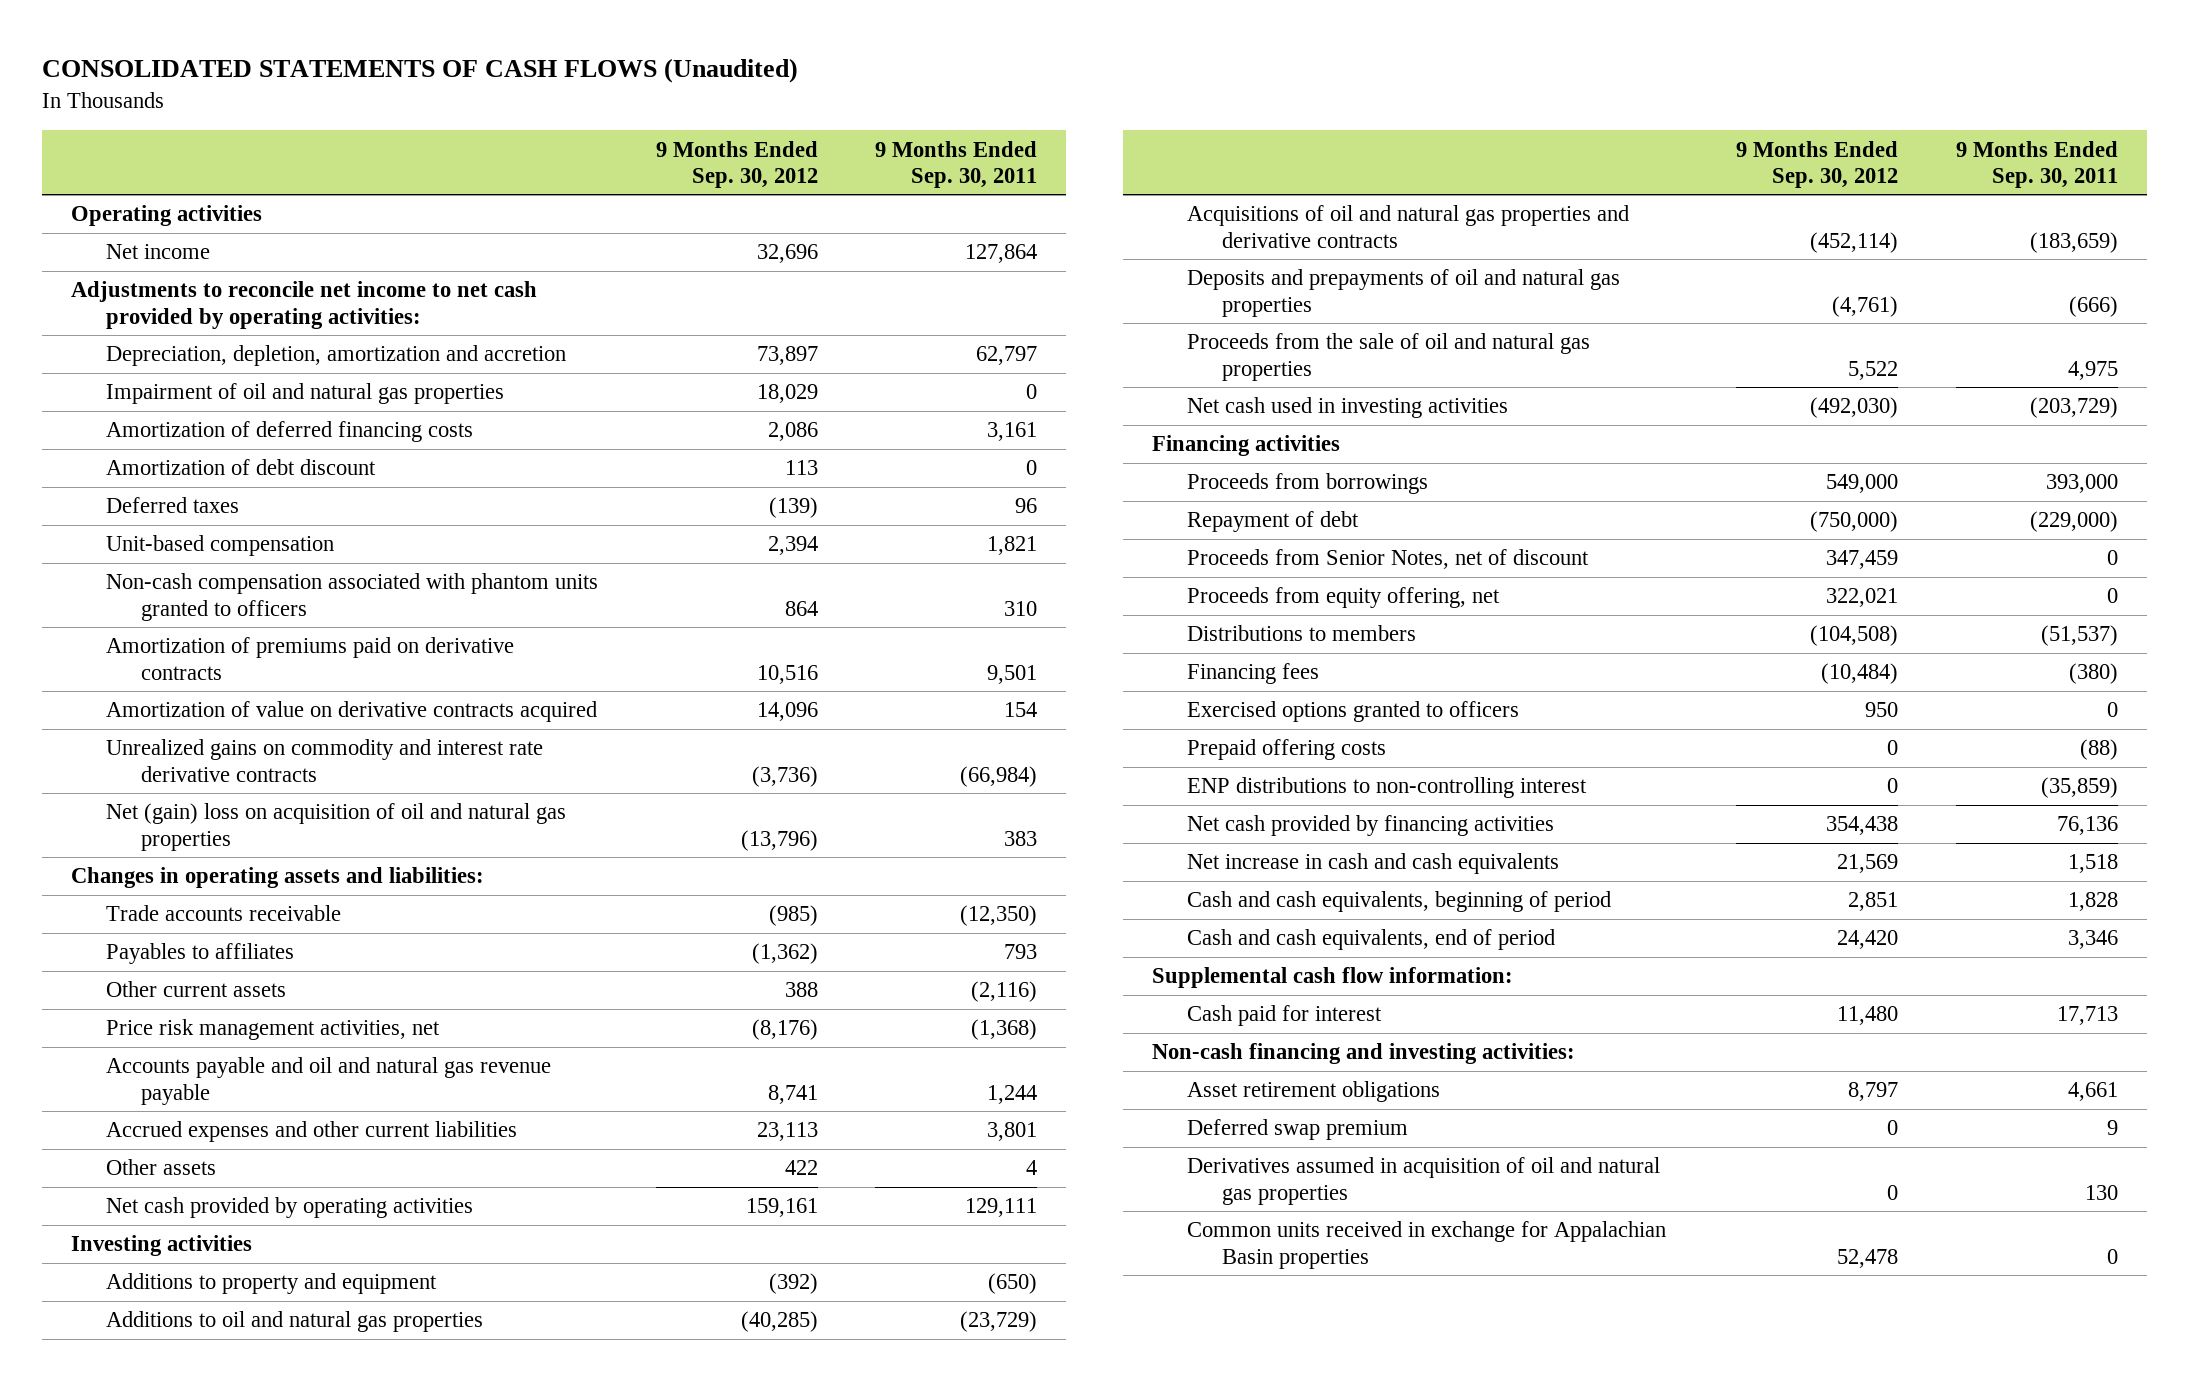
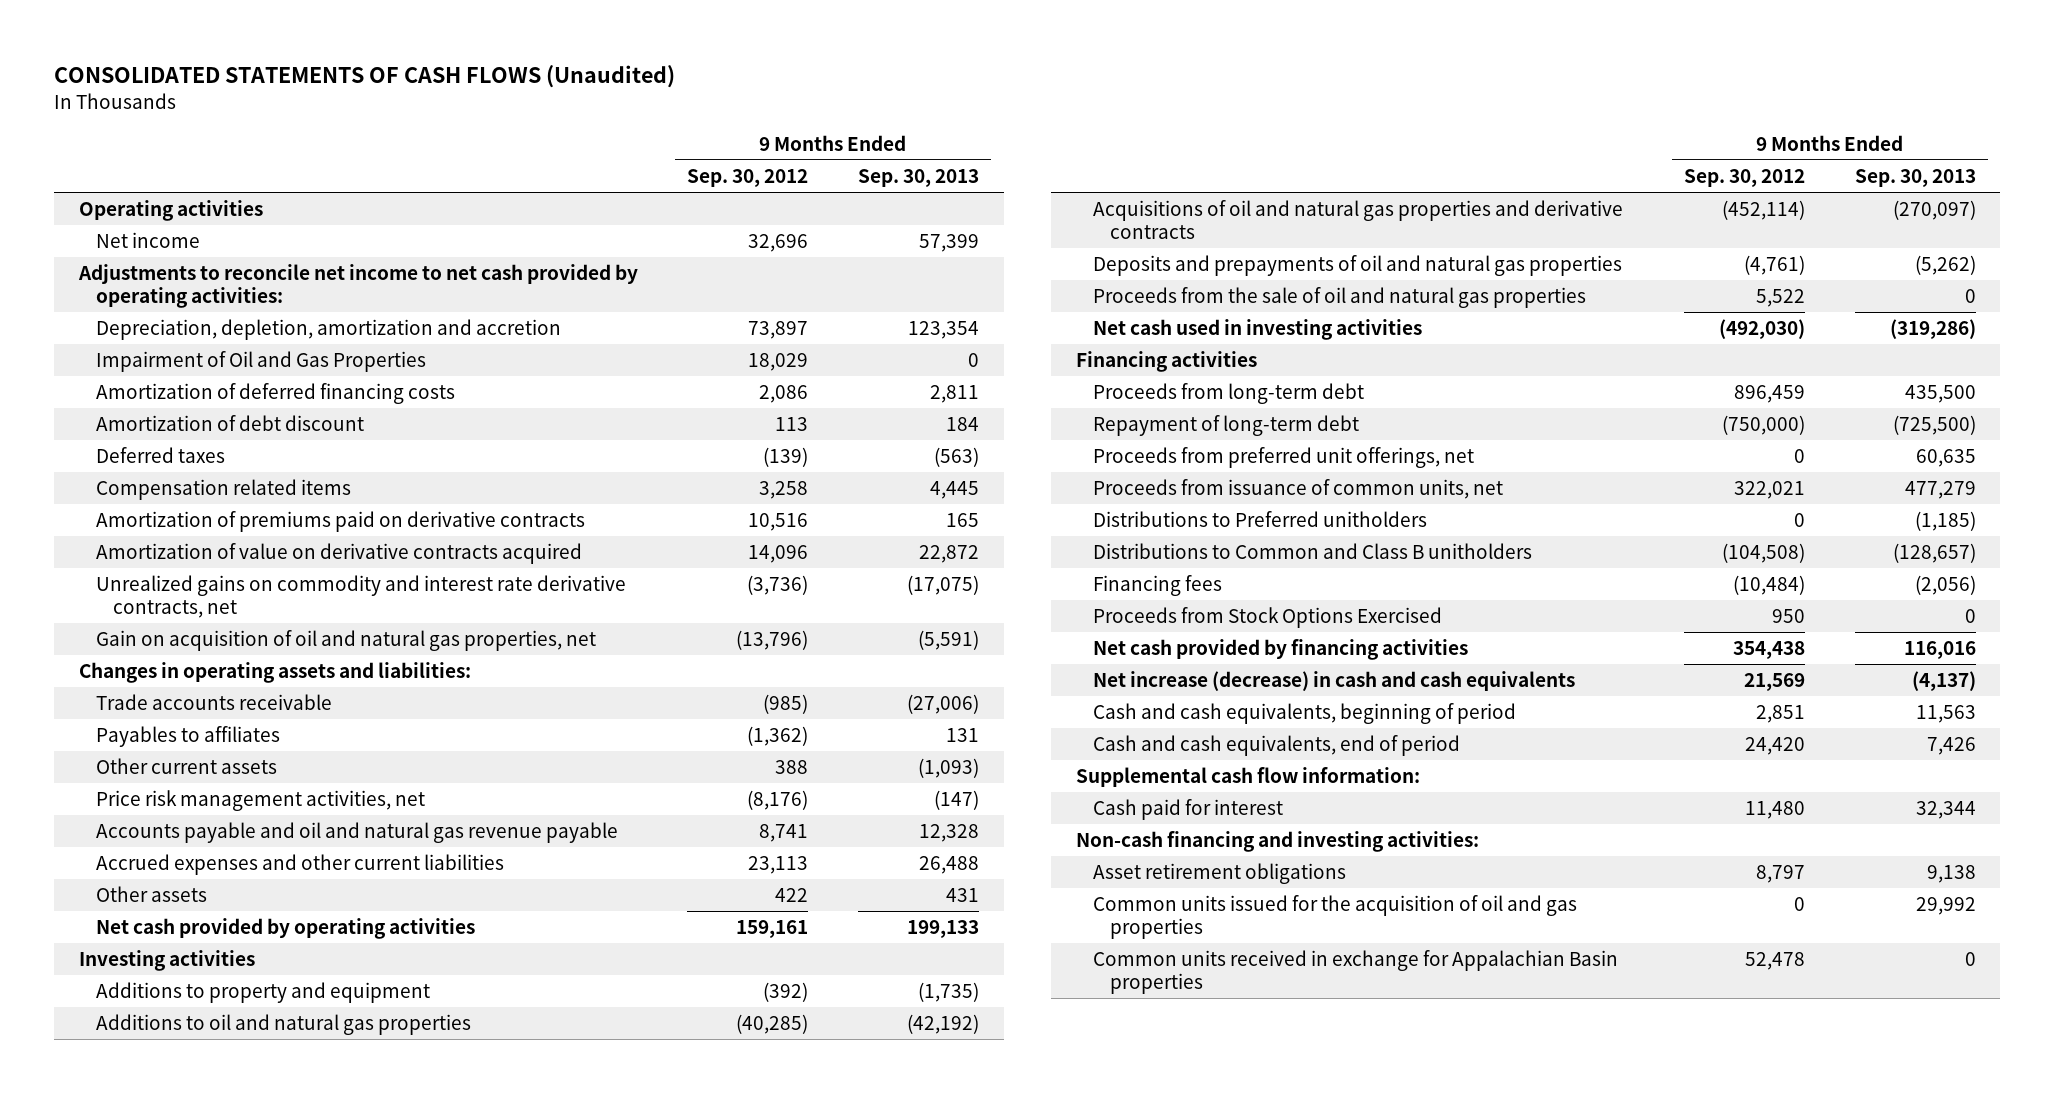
- | 9 Months Ended Sep. 30, 2012 | 9 Months Ended Sep. 30, 2011
+ | 9 Months Ended Sep. 30, 2012 | 9 Months Ended Sep. 30, 2013
- Impairment of oil and natural gas properties | 18,029 | 0
+ Impairment of Oil and Gas Properties | 18,029 | 0
- Unit-based compensation | 2,394 | 1,821
- Non-cash compensation associated with phantom units granted to officers | 864 | 310
+ Compensation related items | 3,258 | 4,445
- Unrealized gains on commodity and interest rate derivative contracts | (3,736) | (66,984)
- Net (gain) loss on acquisition of oil and natural gas properties | (13,796) | 383
+ Unrealized gains on commodity and interest rate derivative contracts, net | (3,736) | (17,075)
+ Gain on acquisition of oil and natural gas properties, net | (13,796) | (5,591)
- Proceeds from borrowings | 549,000 | 393,000
- Repayment of debt | (750,000) | (229,000)
- Proceeds from Senior Notes, net of discount | 347,459 | 0
- Proceeds from equity offering, net | 322,021 | 0
- Distributions to members | (104,508) | (51,537)
+ Proceeds from long-term debt | 896,459 | 435,500
+ Repayment of long-term debt | (750,000) | (725,500)
+ Proceeds from preferred unit offerings, net | 0 | 60,635
+ Proceeds from issuance of common units, net | 322,021 | 477,279
+ Distributions to Preferred unitholders | 0 | (1,185)
+ Distributions to Common and Class B unitholders | (104,508) | (128,657)
- Exercised options granted to officers | 950 | 0
- Prepaid offering costs | 0 | (88)
- ENP distributions to non-controlling interest | 0 | (35,859)
+ Proceeds from Stock Options Exercised | 950 | 0
- Net increase in cash and cash equivalents | 21,569 | 1,518
+ Net increase (decrease) in cash and cash equivalents | 21,569 | (4,137)
- Deferred swap premium | 0 | 9
- Derivatives assumed in acquisition of oil and natural gas properties | 0 | 130
+ Common units issued for the acquisition of oil and gas properties | 0 | 29,992

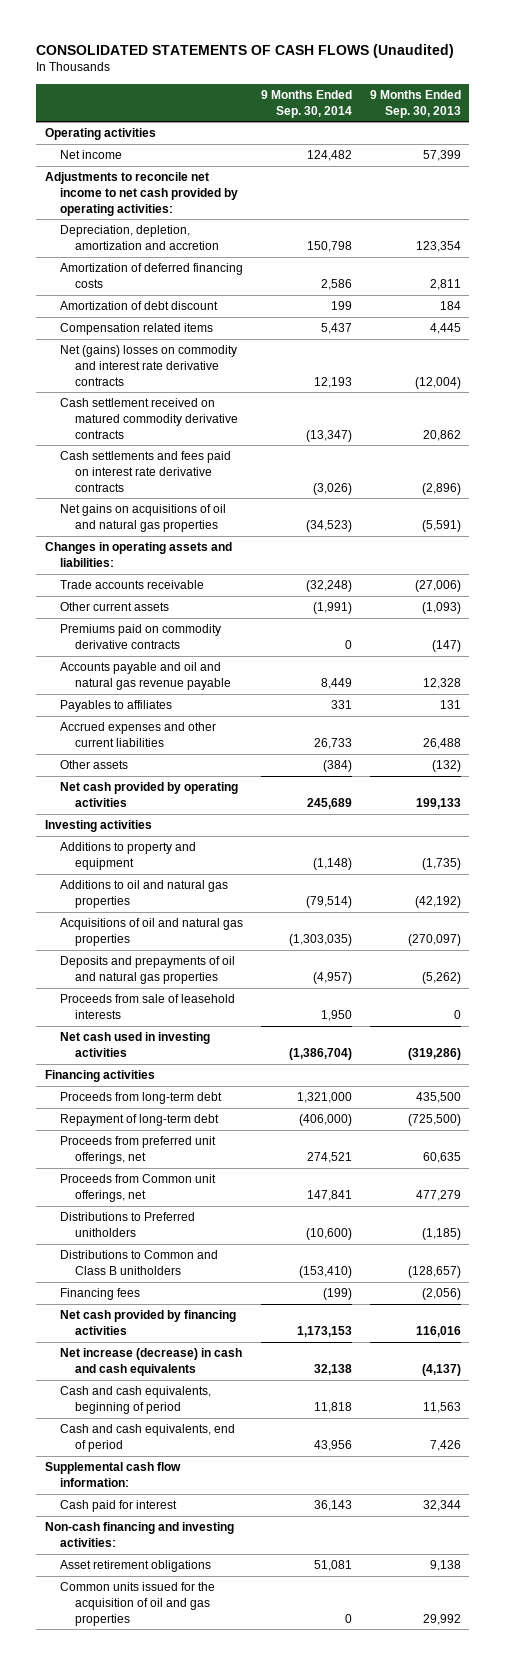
- | 9 Months Ended Sep. 30, 2012 | 9 Months Ended Sep. 30, 2013
+ | 9 Months Ended Sep. 30, 2014 | 9 Months Ended Sep. 30, 2013
- Impairment of Oil and Gas Properties | 18,029 | 0
- Deferred taxes | (139) | (563)
- Amortization of premiums paid on derivative contracts | 10,516 | 165
- Amortization of value on derivative contracts acquired | 14,096 | 22,872
- Unrealized gains on commodity and interest rate derivative contracts, net | (3,736) | (17,075)
- Gain on acquisition of oil and natural gas properties, net | (13,796) | (5,591)
+ Net (gains) losses on commodity and interest rate derivative contracts | 12,193 | (12,004)
+ Cash settlement received on matured commodity derivative contracts | (13,347) | 20,862
+ Cash settlements and fees paid on interest rate derivative contracts | (3,026) | (2,896)
+ Net gains on acquisitions of oil and natural gas properties | (34,523) | (5,591)
- Price risk management activities, net | (8,176) | (147)
+ Premiums paid on commodity derivative contracts | 0 | (147)
moved down: Payables to affiliates | 331 | 131
- Other assets | 422 | 431
+ Other assets | (384) | (132)
- Acquisitions of oil and natural gas properties and derivative contracts | (452,114) | (270,097)
+ Acquisitions of oil and natural gas properties | (1,303,035) | (270,097)
- Proceeds from the sale of oil and natural gas properties | 5,522 | 0
+ Proceeds from sale of leasehold interests | 1,950 | 0
- Proceeds from issuance of common units, net | 322,021 | 477,279
+ Proceeds from Common unit offerings, net | 147,841 | 477,279
- Proceeds from Stock Options Exercised | 950 | 0
- Common units received in exchange for Appalachian Basin properties | 52,478 | 0

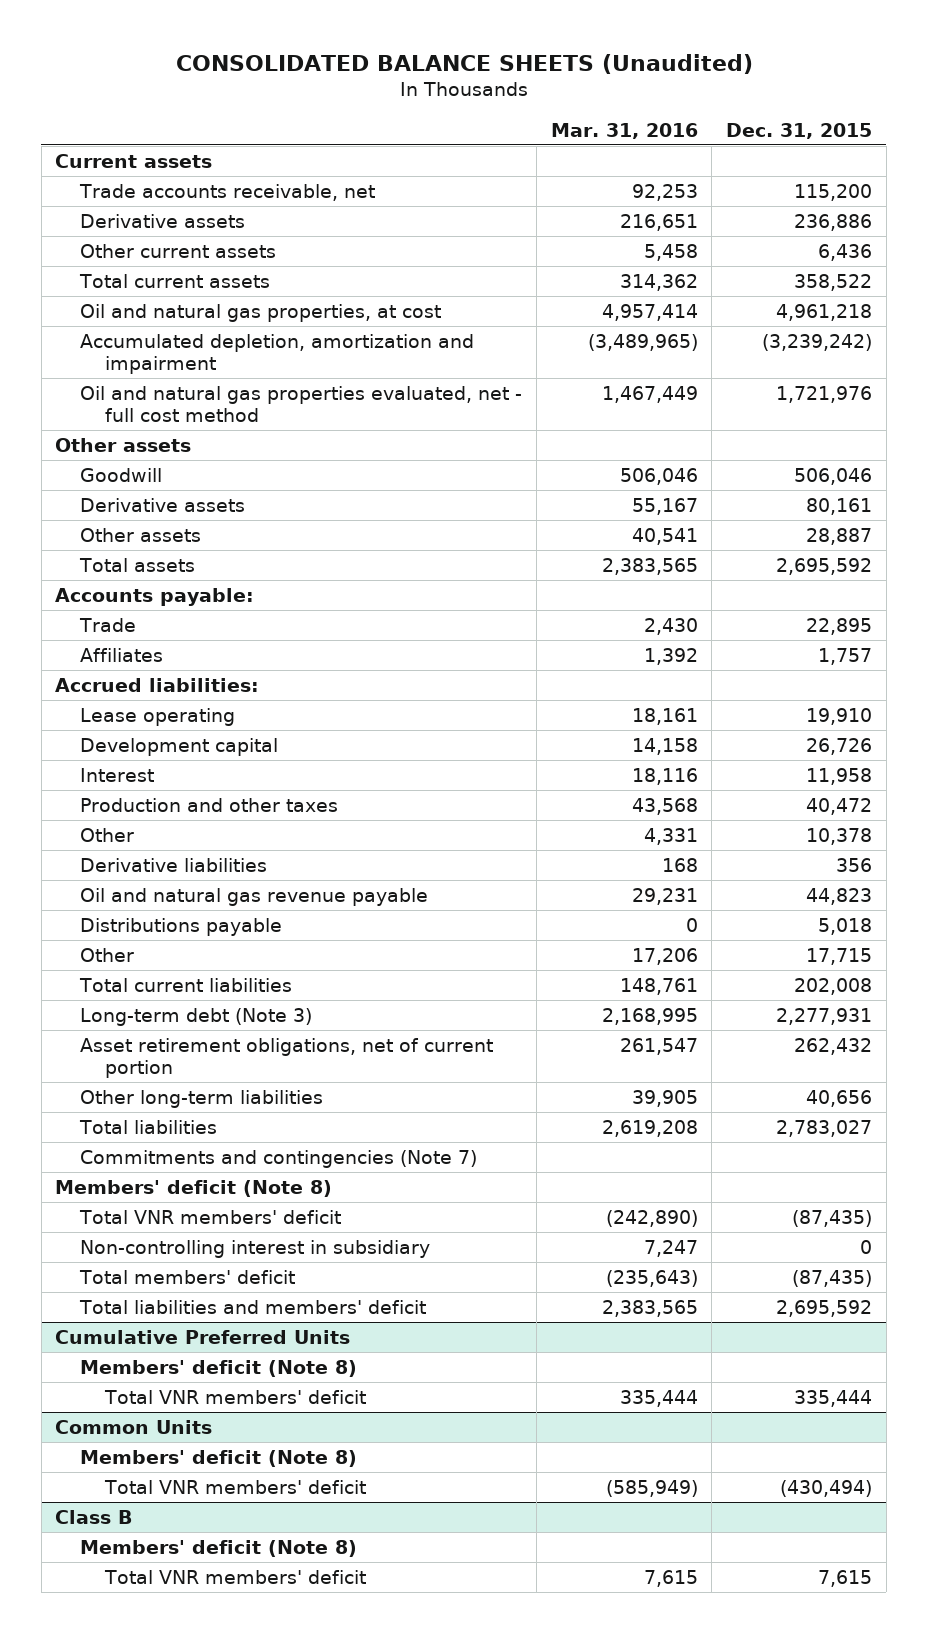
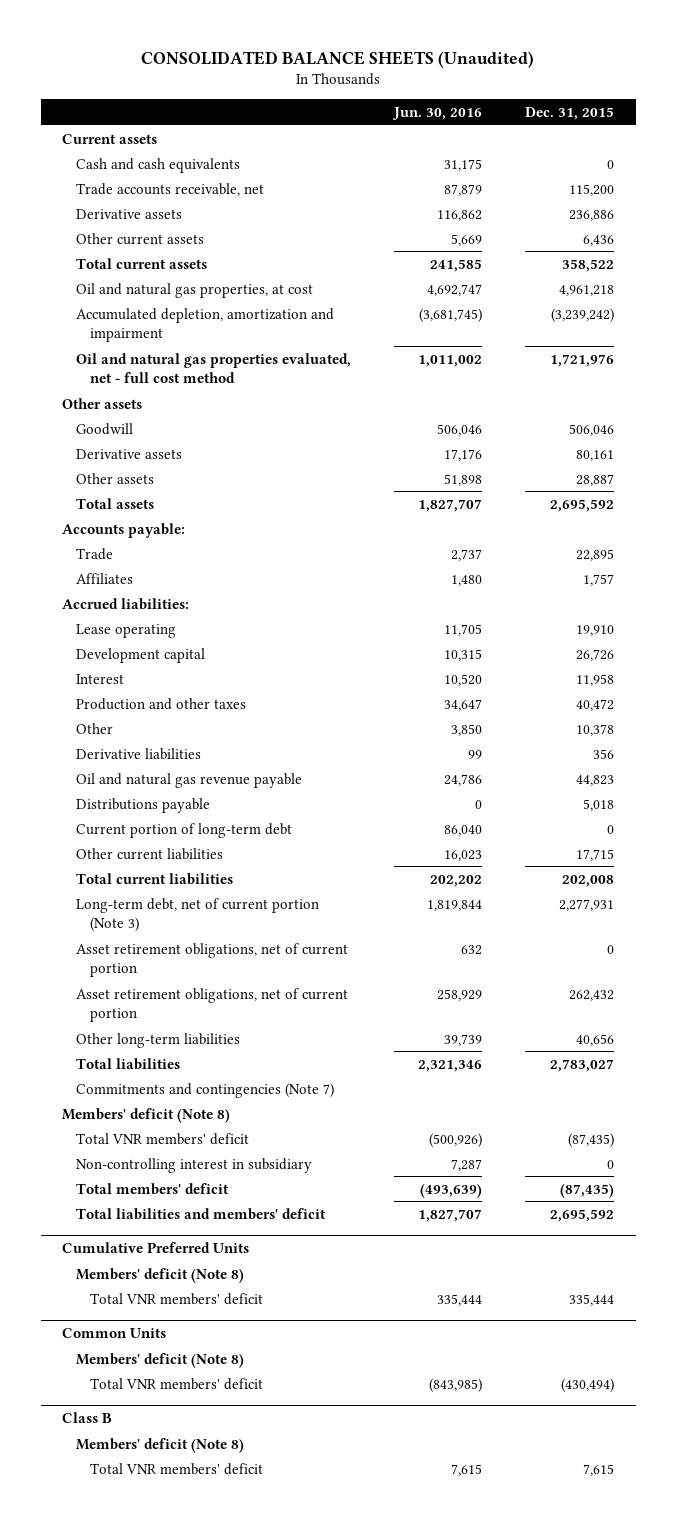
- | Mar. 31, 2016 | Dec. 31, 2015
+ | Jun. 30, 2016 | Dec. 31, 2015
+ Cash and cash equivalents | 31,175 | 0
- Other | 17,206 | 17,715
+ Current portion of long-term debt | 86,040 | 0
+ Other current liabilities | 16,023 | 17,715
- Long-term debt (Note 3) | 2,168,995 | 2,277,931
+ Long-term debt, net of current portion (Note 3) | 1,819,844 | 2,277,931
+ Asset retirement obligations, net of current portion | 632 | 0

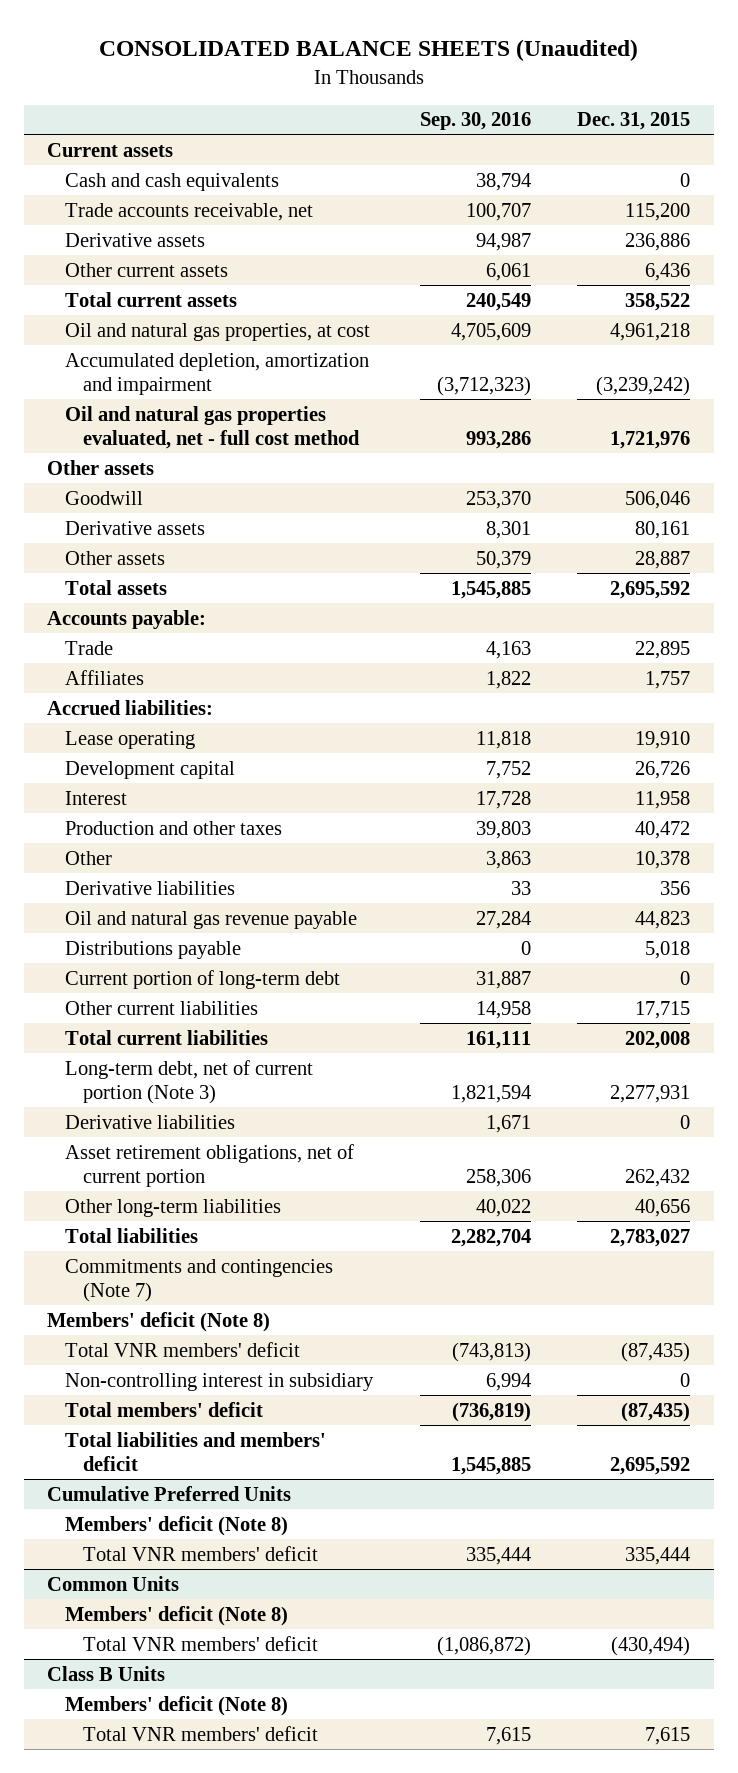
- | Jun. 30, 2016 | Dec. 31, 2015
+ | Sep. 30, 2016 | Dec. 31, 2015
- Asset retirement obligations, net of current portion | 632 | 0
+ Derivative liabilities | 1,671 | 0
- Class B
+ Class B Units

